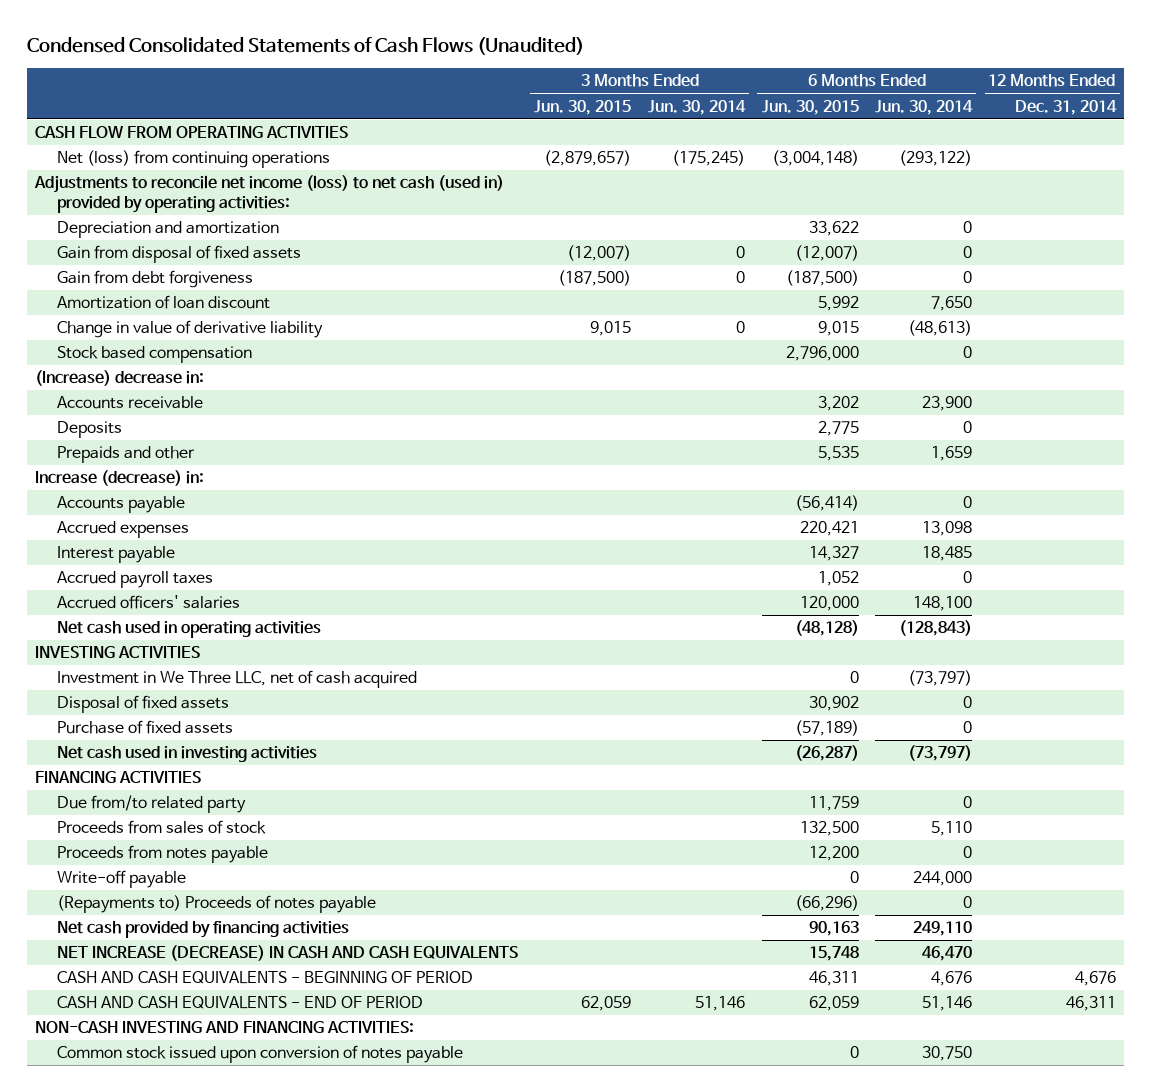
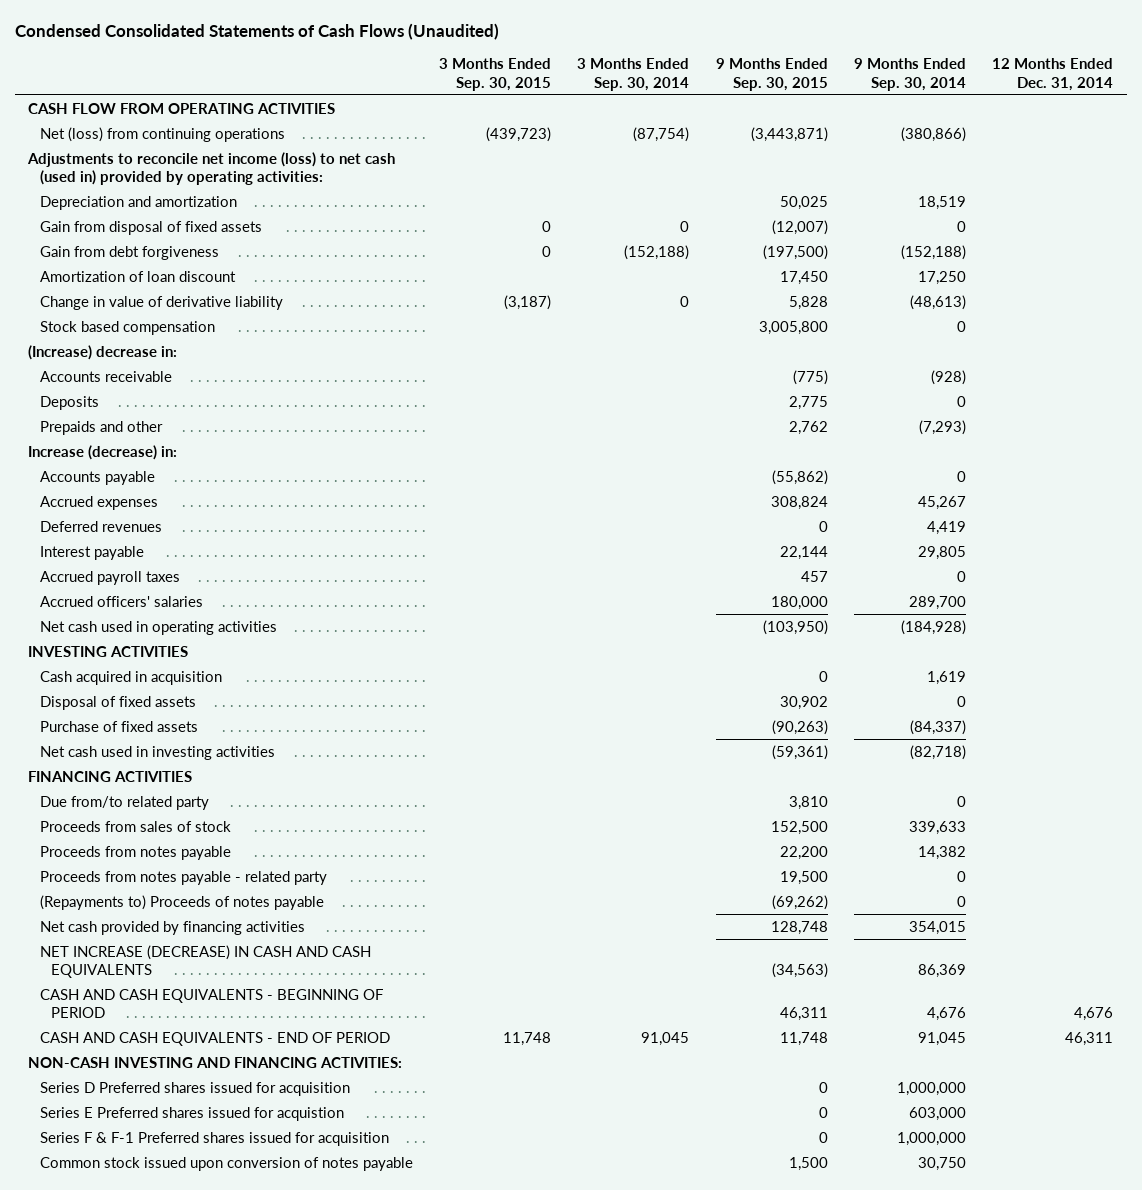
- | 3 Months Ended Jun. 30, 2015 | 3 Months Ended Jun. 30, 2014 | 6 Months Ended Jun. 30, 2015 | 6 Months Ended Jun. 30, 2014 | 12 Months Ended Dec. 31, 2014
+ | 3 Months Ended Sep. 30, 2015 | 3 Months Ended Sep. 30, 2014 | 9 Months Ended Sep. 30, 2015 | 9 Months Ended Sep. 30, 2014 | 12 Months Ended Dec. 31, 2014
+ Deferred revenues | | | 0 | 4,419 |
- Investment in We Three LLC, net of cash acquired | | | 0 | (73,797) |
+ Cash acquired in acquisition | | | 0 | 1,619 |
- Write-off payable | | | 0 | 244,000 |
+ Proceeds from notes payable - related party | | | 19,500 | 0 |
+ Series D Preferred shares issued for acquisition | | | 0 | 1,000,000 |
+ Series E Preferred shares issued for acquistion | | | 0 | 603,000 |
+ Series F & F-1 Preferred shares issued for acquisition | | | 0 | 1,000,000 |

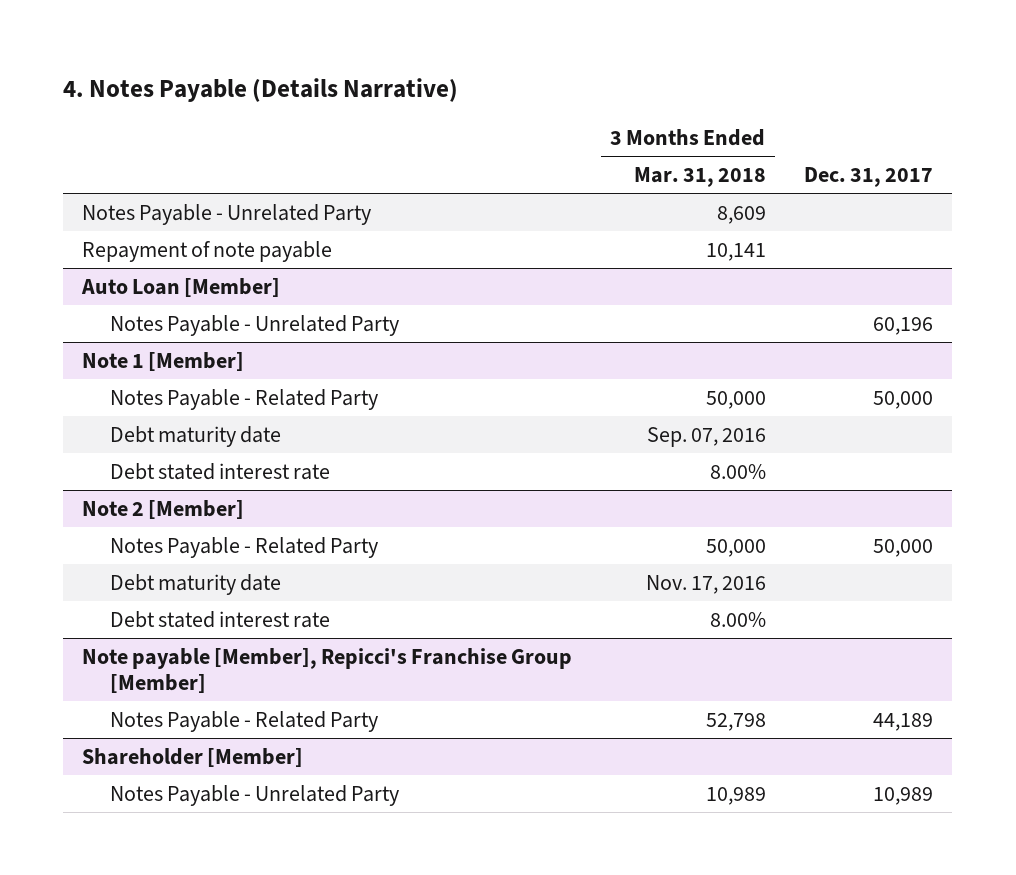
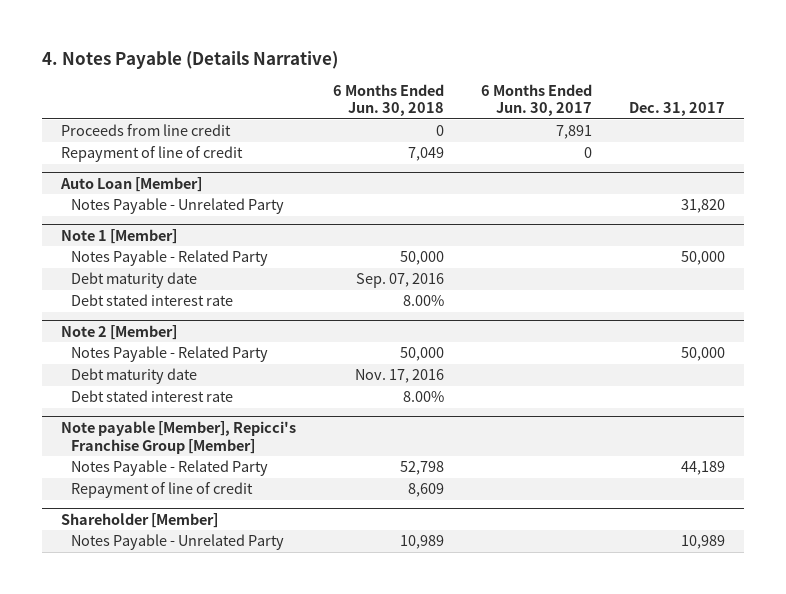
- | 3 Months Ended Mar. 31, 2018 | Dec. 31, 2017
+ | 6 Months Ended Jun. 30, 2018 | 6 Months Ended Jun. 30, 2017 | Dec. 31, 2017
- Notes Payable - Unrelated Party | 8,609 |
- Repayment of note payable | 10,141 |
+ Proceeds from line credit | 0 | 7,891 |
+ Repayment of line of credit | 7,049 | 0 |
@ Auto Loan [Member]
- Notes Payable - Unrelated Party | | 60,196
+ Notes Payable - Unrelated Party | | | 31,820
@ Note payable [Member], Repicci's Franchise Group [Member]
+ Repayment of line of credit | 8,609 | |

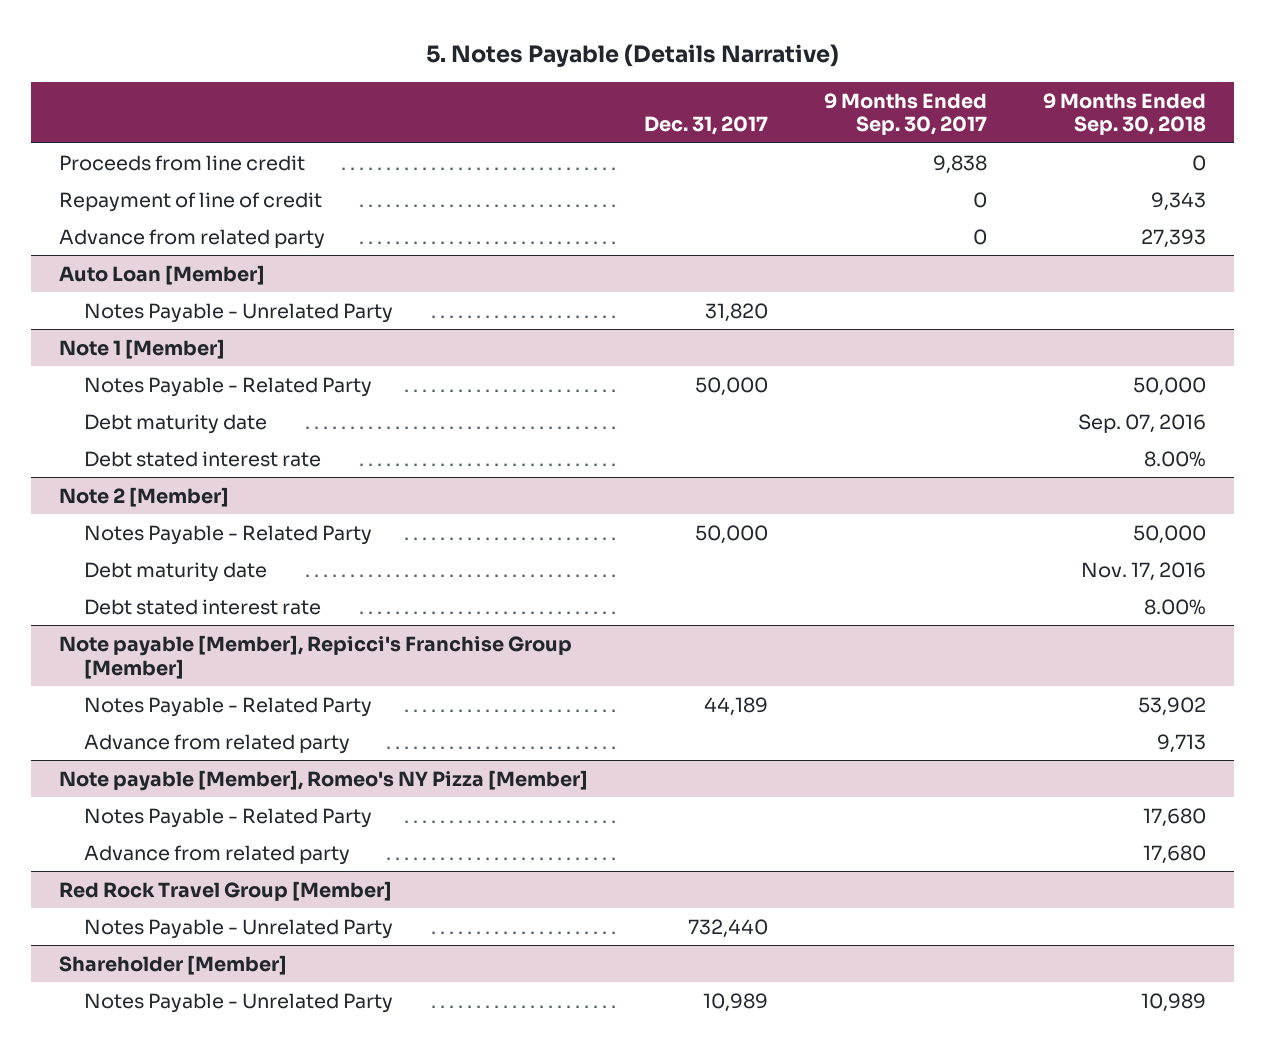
- 4. Notes Payable (Details Narrative)
+ 5. Notes Payable (Details Narrative)
- | 6 Months Ended Jun. 30, 2018 | 6 Months Ended Jun. 30, 2017 | Dec. 31, 2017
+ | Dec. 31, 2017 | 9 Months Ended Sep. 30, 2017 | 9 Months Ended Sep. 30, 2018
+ Advance from related party | | 0 | 27,393
@ Note payable [Member], Repicci's Franchise Group [Member]
- Repayment of line of credit | 8,609 | |
+ Advance from related party | | | 9,713
+ Note payable [Member], Romeo's NY Pizza [Member]
+ Notes Payable - Related Party | | | 17,680
+ Advance from related party | | | 17,680
+ Red Rock Travel Group [Member]
+ Notes Payable - Unrelated Party | 732,440 | |

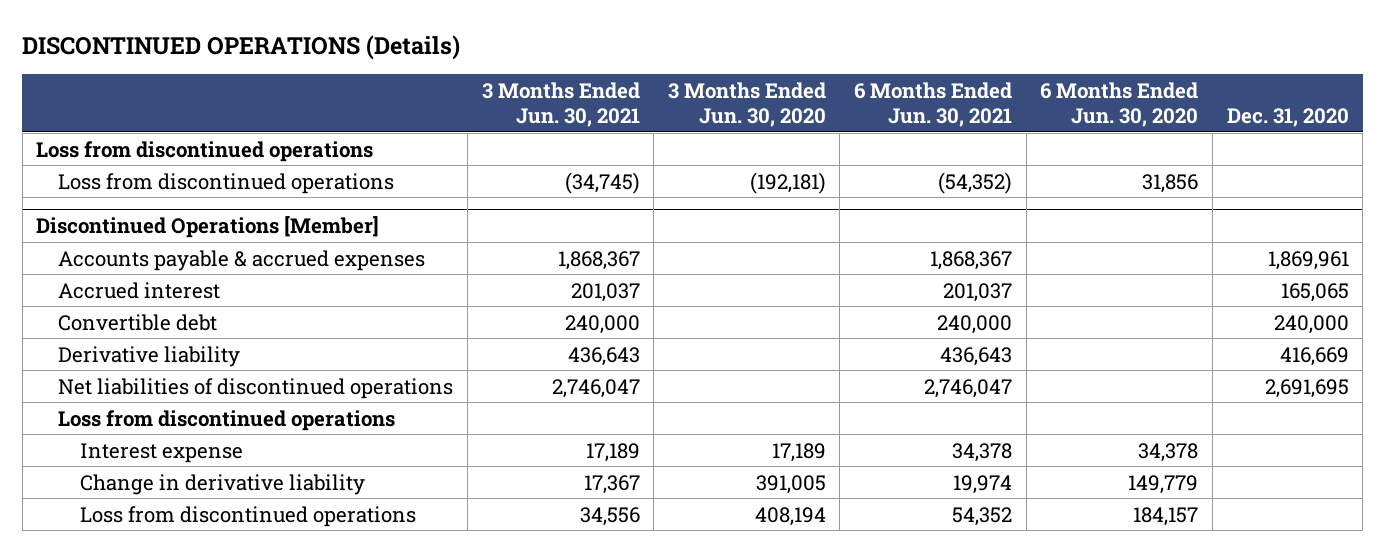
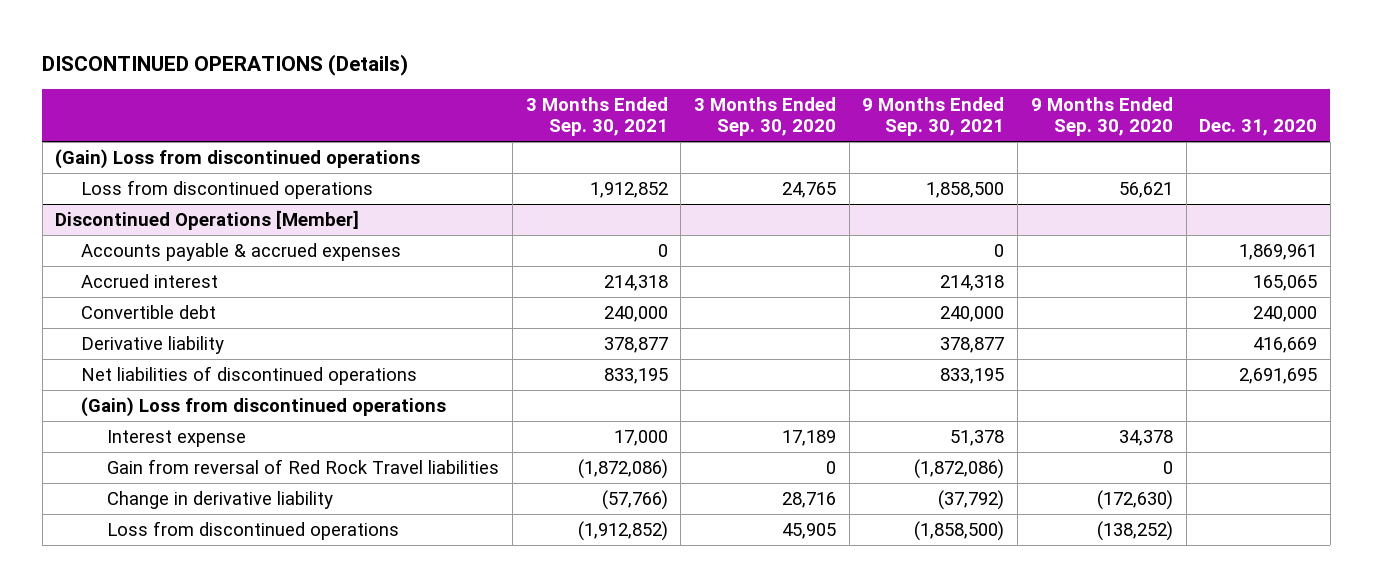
- | 3 Months Ended Jun. 30, 2021 | 3 Months Ended Jun. 30, 2020 | 6 Months Ended Jun. 30, 2021 | 6 Months Ended Jun. 30, 2020 | Dec. 31, 2020
+ | 3 Months Ended Sep. 30, 2021 | 3 Months Ended Sep. 30, 2020 | 9 Months Ended Sep. 30, 2021 | 9 Months Ended Sep. 30, 2020 | Dec. 31, 2020
- Loss from discontinued operations
+ (Gain) Loss from discontinued operations
@ Discontinued Operations [Member]
- Loss from discontinued operations
+ (Gain) Loss from discontinued operations
+ Gain from reversal of Red Rock Travel liabilities | (1,872,086) | 0 | (1,872,086) | 0 |

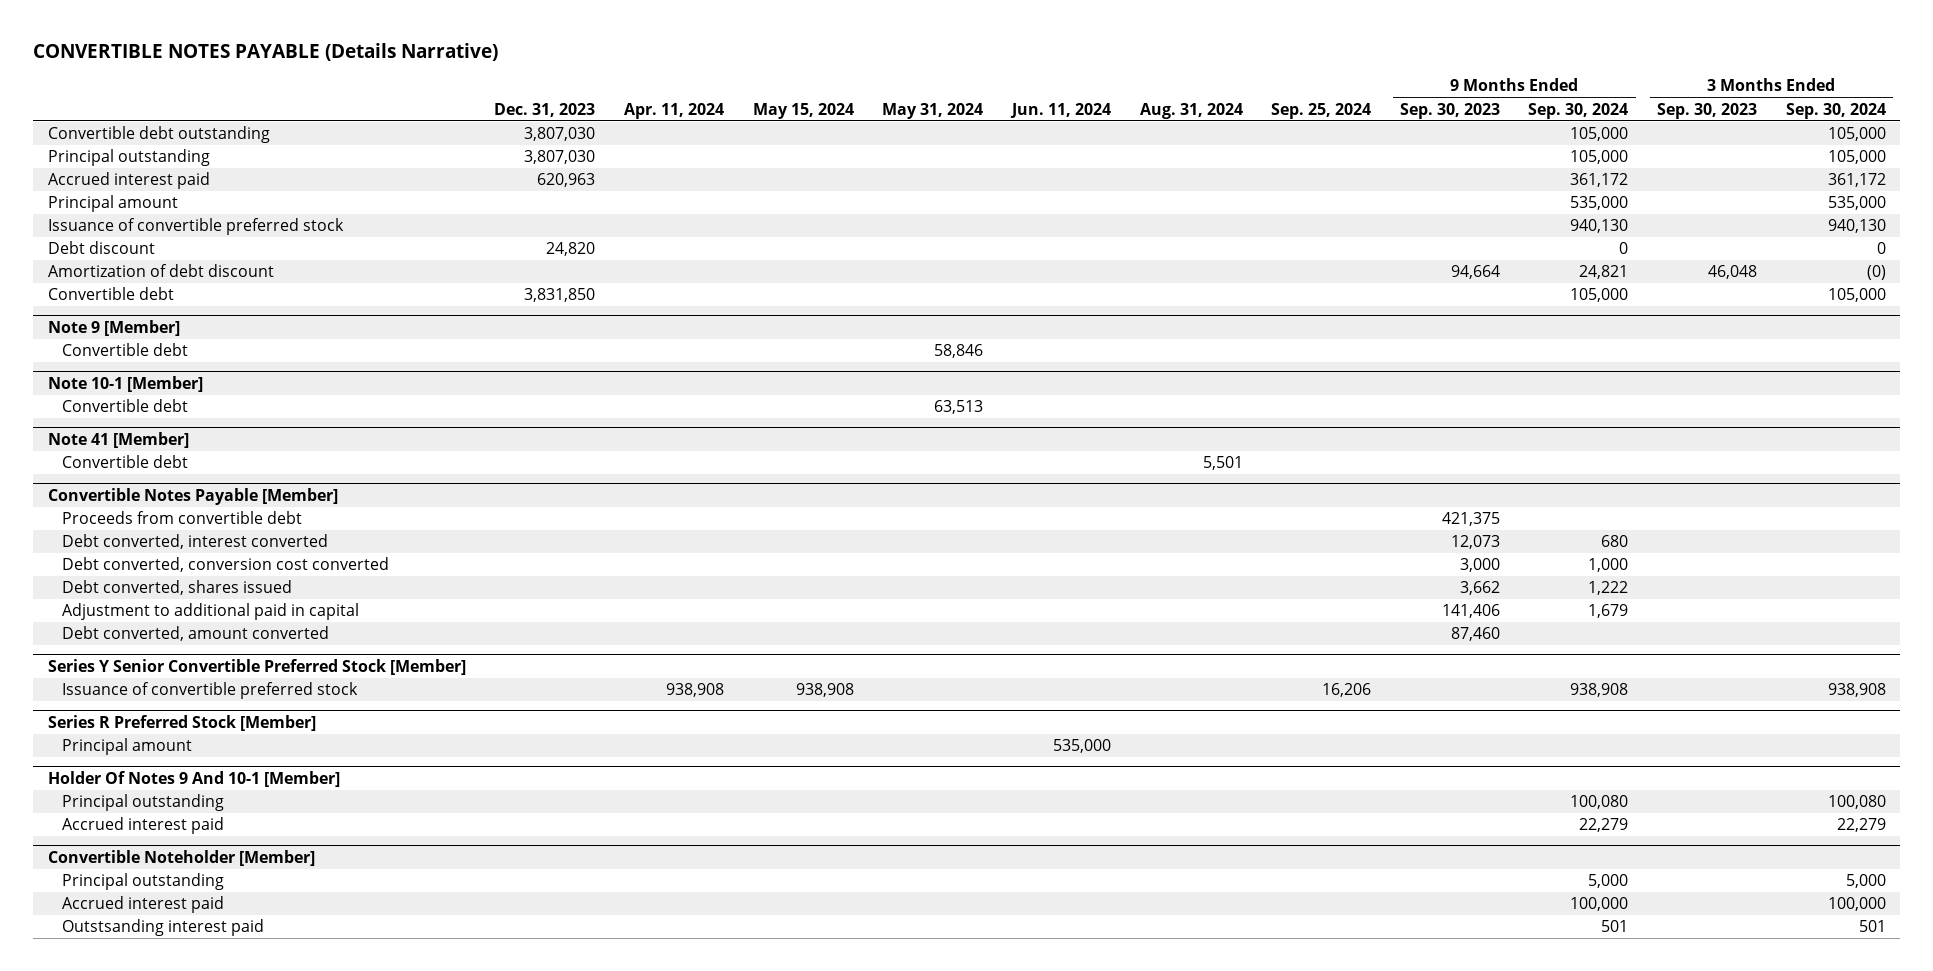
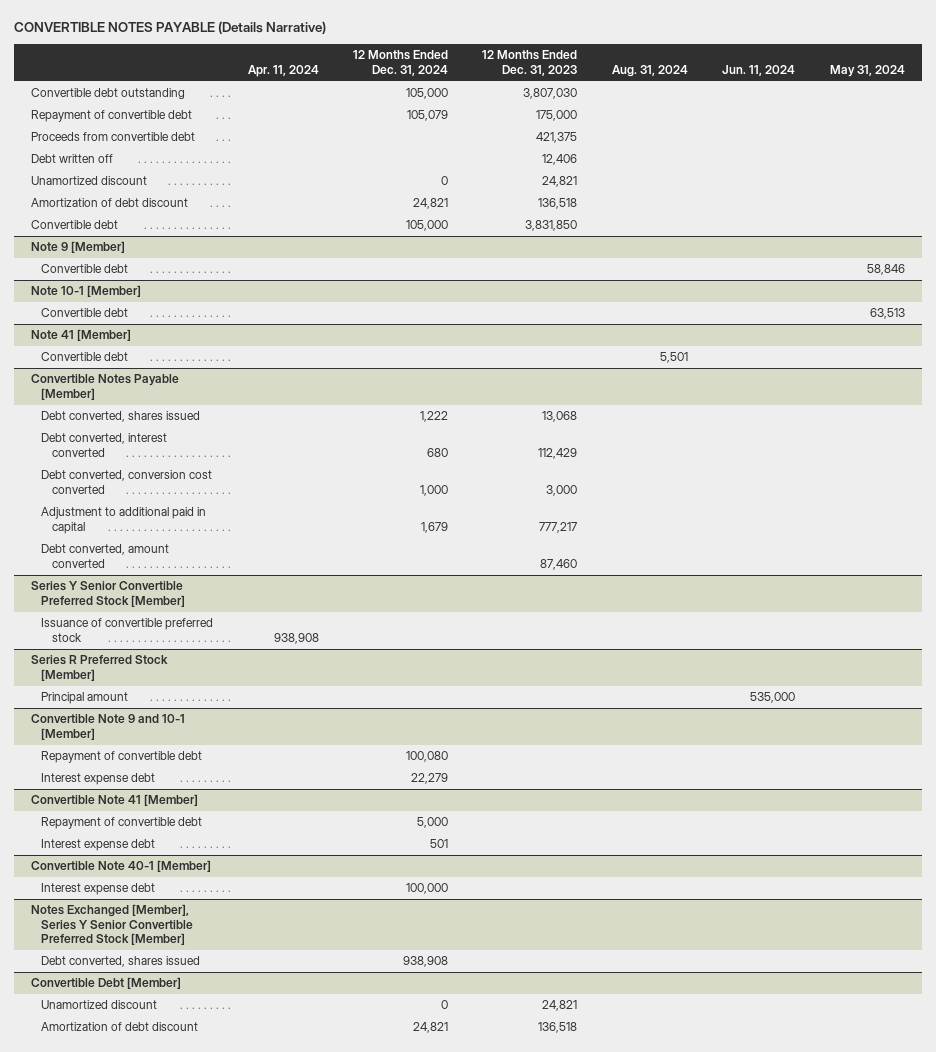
- | Dec. 31, 2023 | Apr. 11, 2024 | May 15, 2024 | May 31, 2024 | Jun. 11, 2024 | Aug. 31, 2024 | Sep. 25, 2024 | 9 Months Ended Sep. 30, 2023 | 9 Months Ended Sep. 30, 2024 | 3 Months Ended Sep. 30, 2023 | 3 Months Ended Sep. 30, 2024
+ | Apr. 11, 2024 | 12 Months Ended Dec. 31, 2024 | 12 Months Ended Dec. 31, 2023 | Aug. 31, 2024 | Jun. 11, 2024 | May 31, 2024
- Principal outstanding | 3,807,030 | | | | | | | | 105,000 | | 105,000
- Accrued interest paid | 620,963 | | | | | | | | 361,172 | | 361,172
- Principal amount | | | | | | | | | 535,000 | | 535,000
- Issuance of convertible preferred stock | | | | | | | | | 940,130 | | 940,130
- Debt discount | 24,820 | | | | | | | | 0 | | 0
+ Repayment of convertible debt | | 105,079 | 175,000 | | |
+ Proceeds from convertible debt | | | 421,375 | | |
+ Debt written off | | | 12,406 | | |
+ Unamortized discount | | 0 | 24,821 | | |
@ Convertible Notes Payable [Member]
- Proceeds from convertible debt | | | | | | | | 421,375 | | |
moved up: Debt converted, shares issued | | 1,222 | 13,068 | | |
- Holder Of Notes 9 And 10-1 [Member]
- Principal outstanding | | | | | | | | | 100,080 | | 100,080
- Accrued interest paid | | | | | | | | | 22,279 | | 22,279
- Convertible Noteholder [Member]
- Principal outstanding | | | | | | | | | 5,000 | | 5,000
- Accrued interest paid | | | | | | | | | 100,000 | | 100,000
- Outstsanding interest paid | | | | | | | | | 501 | | 501
+ Convertible Note 9 and 10-1 [Member]
+ Repayment of convertible debt | | 100,080 | | | |
+ Interest expense debt | | 22,279 | | | |
+ Convertible Note 41 [Member]
+ Repayment of convertible debt | | 5,000 | | | |
+ Interest expense debt | | 501 | | | |
+ Convertible Note 40-1 [Member]
+ Interest expense debt | | 100,000 | | | |
+ Notes Exchanged [Member], Series Y Senior Convertible Preferred Stock [Member]
+ Debt converted, shares issued | | 938,908 | | | |
+ Convertible Debt [Member]
+ Unamortized discount | | 0 | 24,821 | | |
+ Amortization of debt discount | | 24,821 | 136,518 | | |

